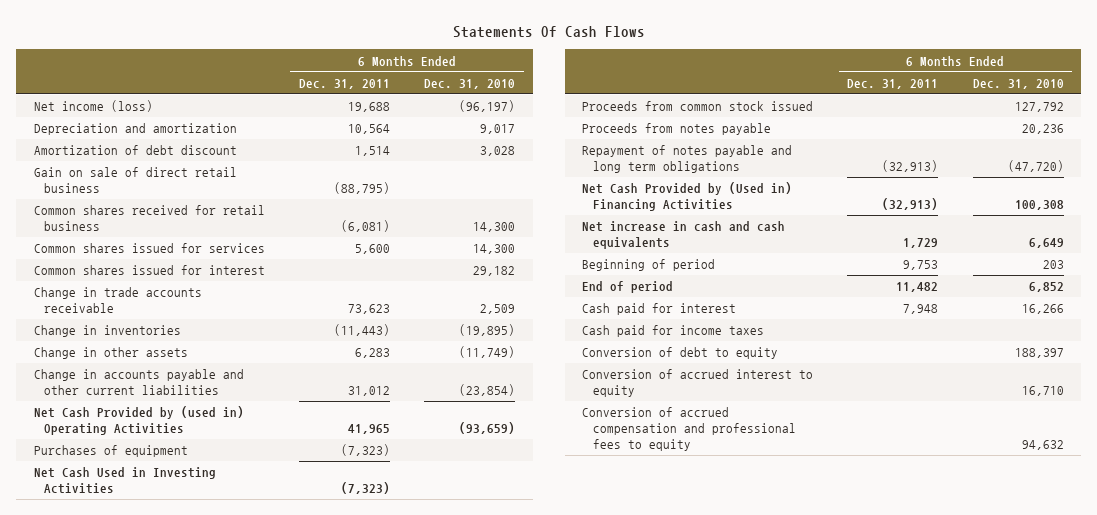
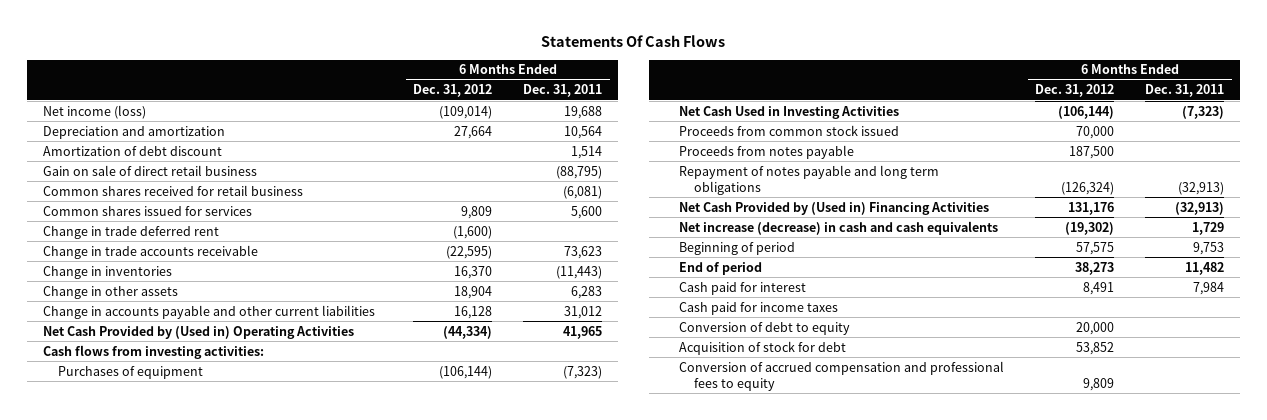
- | 6 Months Ended Dec. 31, 2011 | 6 Months Ended Dec. 31, 2010
+ | 6 Months Ended Dec. 31, 2012 | 6 Months Ended Dec. 31, 2011
- Common shares issued for interest | | 29,182
+ Change in trade deferred rent | (1,600) |
- Net Cash Provided by (used in) Operating Activities | 41,965 | (93,659)
+ Net Cash Provided by (Used in) Operating Activities | (44,334) | 41,965
+ Cash flows from investing activities:
- Net increase in cash and cash equivalents | 1,729 | 6,649
+ Net increase (decrease) in cash and cash equivalents | (19,302) | 1,729
- Cash paid for interest | 7,948 | 16,266
+ Cash paid for interest | 8,491 | 7,984
- Conversion of accrued interest to equity | | 16,710
+ Acquisition of stock for debt | 53,852 |

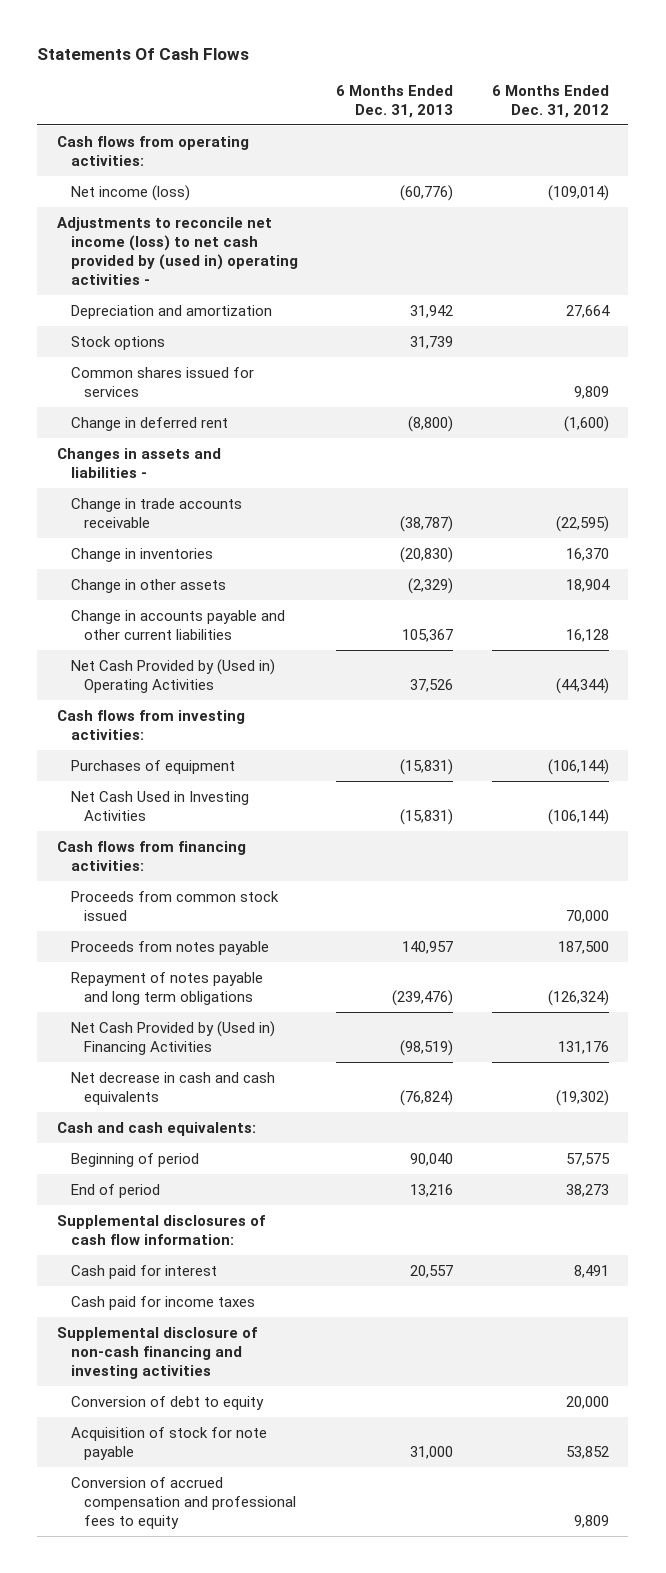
- | 6 Months Ended Dec. 31, 2012 | 6 Months Ended Dec. 31, 2011
+ | 6 Months Ended Dec. 31, 2013 | 6 Months Ended Dec. 31, 2012
+ Cash flows from operating activities:
+ Adjustments to reconcile net income (loss) to net cash provided by (used in) operating activities -
- Amortization of debt discount | | 1,514
- Gain on sale of direct retail business | | (88,795)
- Common shares received for retail business | | (6,081)
+ Stock options | 31,739 |
- Change in trade deferred rent | (1,600) |
+ Change in deferred rent | (8,800) | (1,600)
+ Changes in assets and liabilities -
- Net Cash Provided by (Used in) Operating Activities | (44,334) | 41,965
+ Net Cash Provided by (Used in) Operating Activities | 37,526 | (44,344)
+ Cash flows from financing activities:
- Net increase (decrease) in cash and cash equivalents | (19,302) | 1,729
+ Net decrease in cash and cash equivalents | (76,824) | (19,302)
+ Cash and cash equivalents:
+ Supplemental disclosures of cash flow information:
+ Supplemental disclosure of non-cash financing and investing activities
- Acquisition of stock for debt | 53,852 |
+ Acquisition of stock for note payable | 31,000 | 53,852

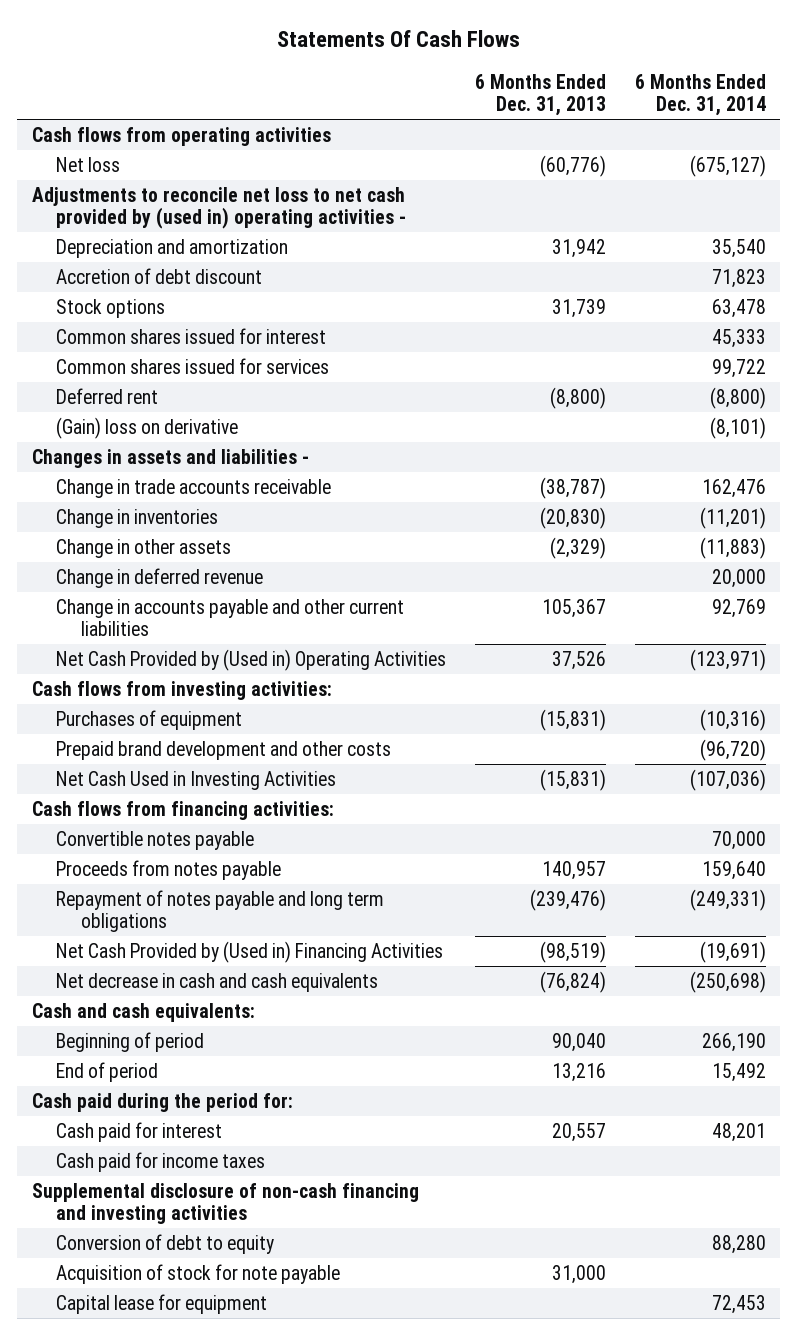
- | 6 Months Ended Dec. 31, 2013 | 6 Months Ended Dec. 31, 2012
+ | 6 Months Ended Dec. 31, 2013 | 6 Months Ended Dec. 31, 2014
- Cash flows from operating activities:
- Net income (loss) | (60,776) | (109,014)
- Adjustments to reconcile net income (loss) to net cash provided by (used in) operating activities -
+ Cash flows from operating activities
+ Net loss | (60,776) | (675,127)
+ Adjustments to reconcile net loss to net cash provided by (used in) operating activities -
+ Accretion of debt discount | | 71,823
+ Common shares issued for interest | | 45,333
- Change in deferred rent | (8,800) | (1,600)
+ Deferred rent | (8,800) | (8,800)
+ (Gain) loss on derivative | | (8,101)
+ Change in deferred revenue | | 20,000
+ Prepaid brand development and other costs | | (96,720)
- Proceeds from common stock issued | | 70,000
+ Convertible notes payable | | 70,000
- Supplemental disclosures of cash flow information:
+ Cash paid during the period for:
- Conversion of accrued compensation and professional fees to equity | | 9,809
+ Capital lease for equipment | | 72,453

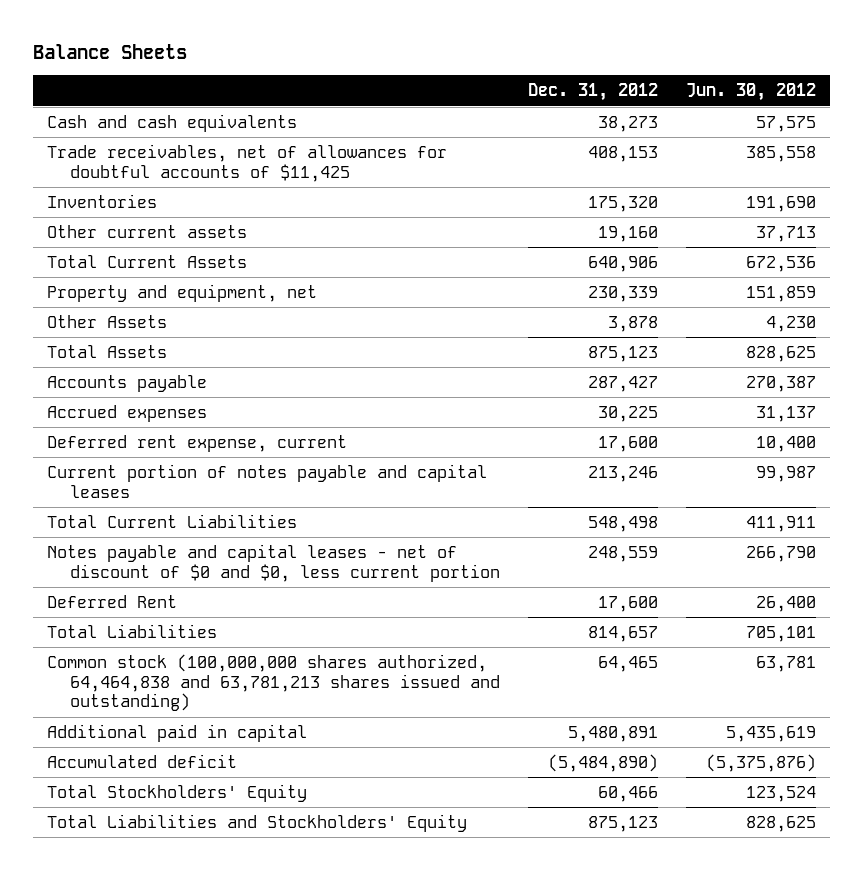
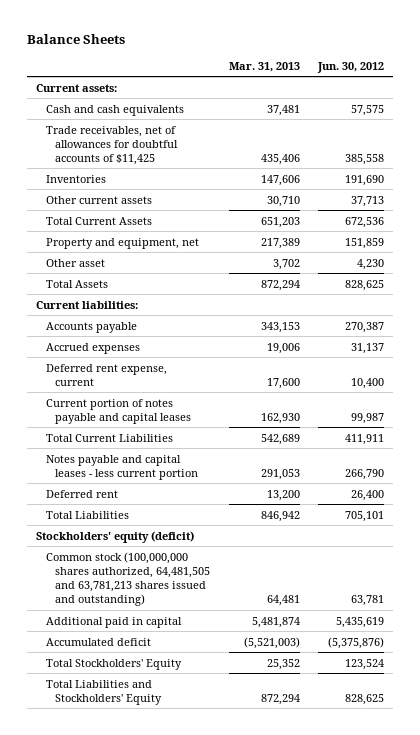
- | Dec. 31, 2012 | Jun. 30, 2012
+ | Mar. 31, 2013 | Jun. 30, 2012
+ Current assets:
- Other Assets | 3,878 | 4,230
+ Other asset | 3,702 | 4,230
+ Current liabilities:
- Notes payable and capital leases - net of discount of $0 and $0, less current portion | 248,559 | 266,790
- Deferred Rent | 17,600 | 26,400
+ Notes payable and capital leases - less current portion | 291,053 | 266,790
+ Deferred rent | 13,200 | 26,400
- Common stock (100,000,000 shares authorized, 64,464,838 and 63,781,213 shares issued and outstanding) | 64,465 | 63,781
+ Stockholders' equity (deficit)
+ Common stock (100,000,000 shares authorized, 64,481,505 and 63,781,213 shares issued and outstanding) | 64,481 | 63,781

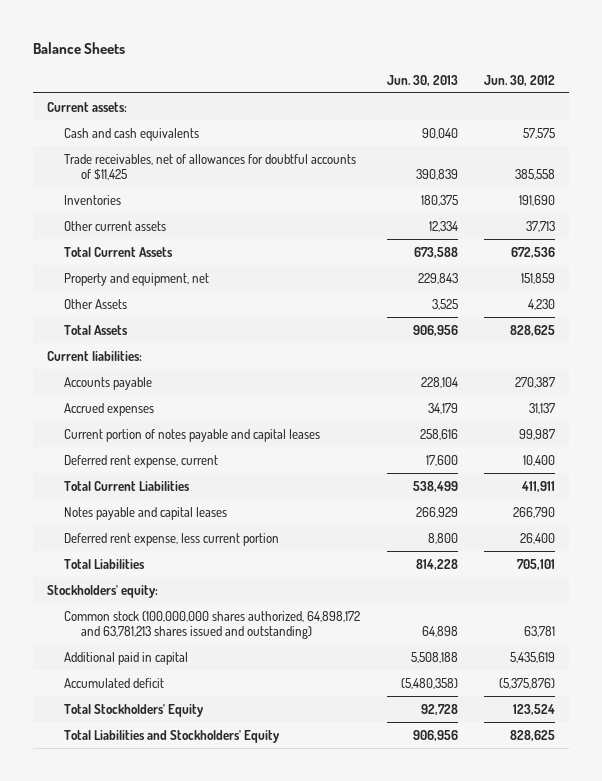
- | Mar. 31, 2013 | Jun. 30, 2012
+ | Jun. 30, 2013 | Jun. 30, 2012
- Other asset | 3,702 | 4,230
+ Other Assets | 3,525 | 4,230
moved down: Deferred rent expense, current | 17,600 | 10,400
- Notes payable and capital leases - less current portion | 291,053 | 266,790
- Deferred rent | 13,200 | 26,400
+ Notes payable and capital leases | 266,929 | 266,790
+ Deferred rent expense, less current portion | 8,800 | 26,400
- Stockholders' equity (deficit)
- Common stock (100,000,000 shares authorized, 64,481,505 and 63,781,213 shares issued and outstanding) | 64,481 | 63,781
+ Stockholders' equity:
+ Common stock (100,000,000 shares authorized, 64,898,172 and 63,781,213 shares issued and outstanding) | 64,898 | 63,781

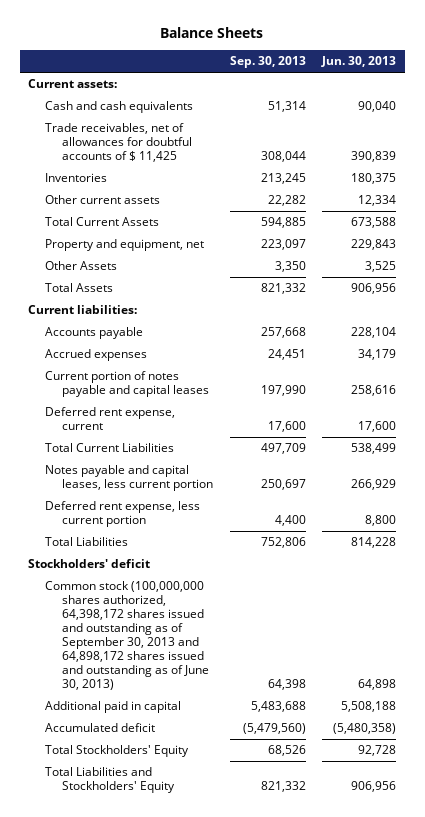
- | Jun. 30, 2013 | Jun. 30, 2012
+ | Sep. 30, 2013 | Jun. 30, 2013
- Trade receivables, net of allowances for doubtful accounts of $11,425 | 390,839 | 385,558
+ Trade receivables, net of allowances for doubtful accounts of $ 11,425 | 308,044 | 390,839
- Notes payable and capital leases | 266,929 | 266,790
+ Notes payable and capital leases, less current portion | 250,697 | 266,929
- Stockholders' equity:
- Common stock (100,000,000 shares authorized, 64,898,172 and 63,781,213 shares issued and outstanding) | 64,898 | 63,781
+ Stockholders' deficit
+ Common stock (100,000,000 shares authorized, 64,398,172 shares issued and outstanding as of September 30, 2013 and 64,898,172 shares issued and outstanding as of June 30, 2013) | 64,398 | 64,898

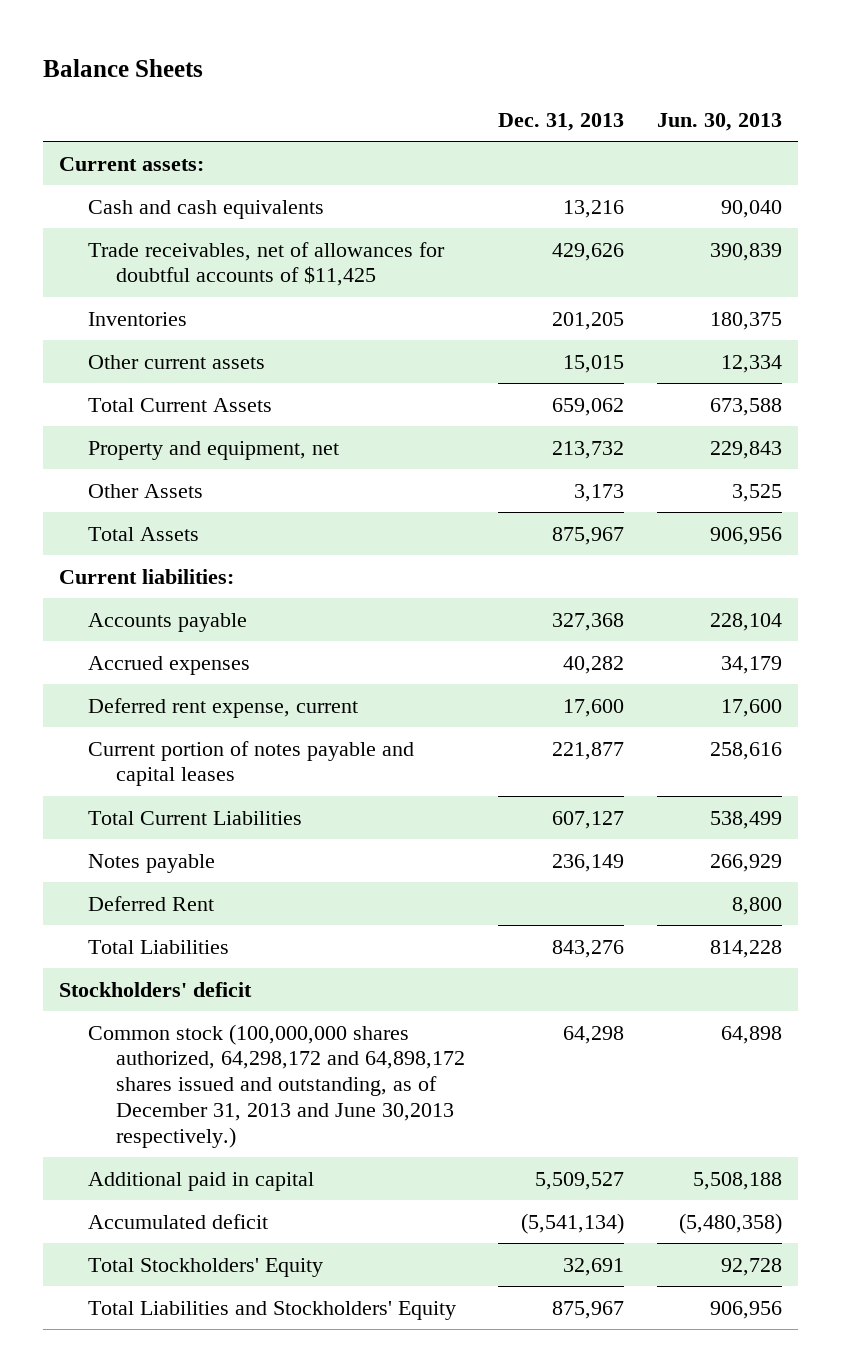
- | Sep. 30, 2013 | Jun. 30, 2013
+ | Dec. 31, 2013 | Jun. 30, 2013
- Trade receivables, net of allowances for doubtful accounts of $ 11,425 | 308,044 | 390,839
+ Trade receivables, net of allowances for doubtful accounts of $11,425 | 429,626 | 390,839
moved down: Current portion of notes payable and capital leases | 221,877 | 258,616
- Notes payable and capital leases, less current portion | 250,697 | 266,929
- Deferred rent expense, less current portion | 4,400 | 8,800
+ Notes payable | 236,149 | 266,929
+ Deferred Rent | | 8,800
- Common stock (100,000,000 shares authorized, 64,398,172 shares issued and outstanding as of September 30, 2013 and 64,898,172 shares issued and outstanding as of June 30, 2013) | 64,398 | 64,898
+ Common stock (100,000,000 shares authorized, 64,298,172 and 64,898,172 shares issued and outstanding, as of December 31, 2013 and June 30,2013 respectively.) | 64,298 | 64,898

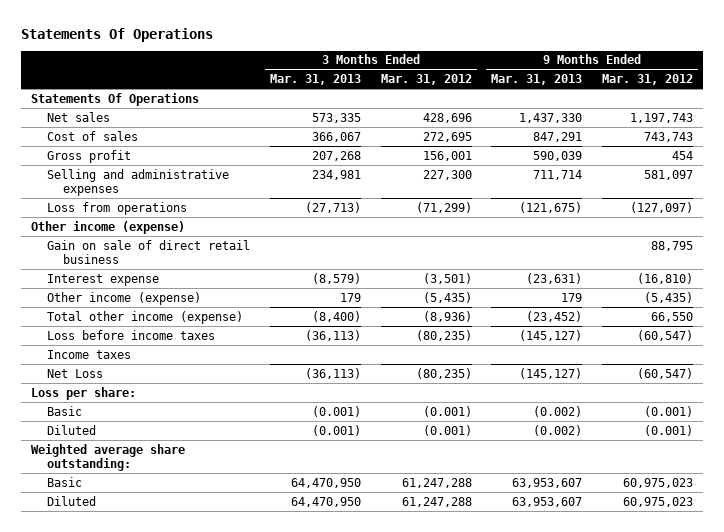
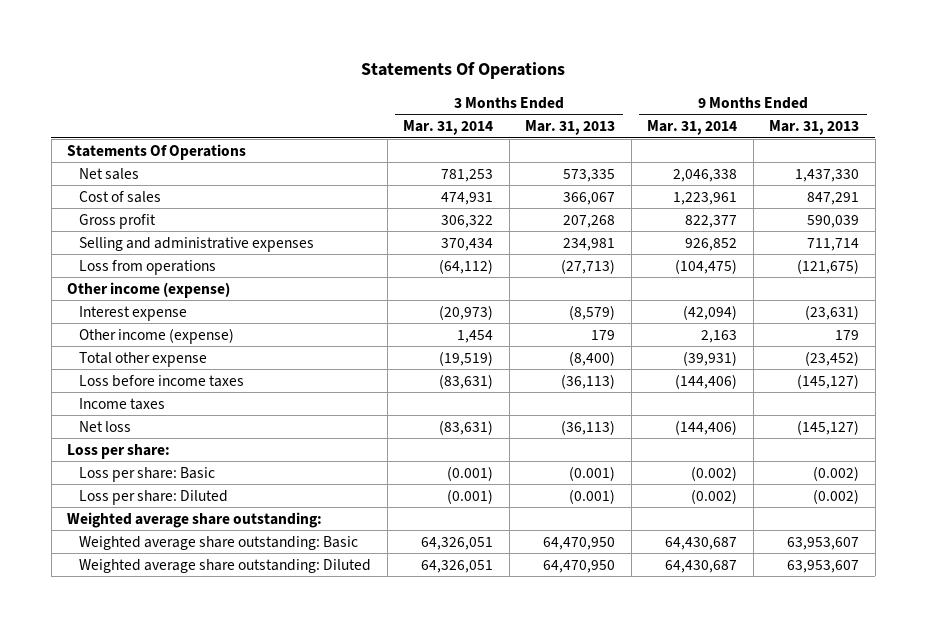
- | 3 Months Ended Mar. 31, 2013 | 3 Months Ended Mar. 31, 2012 | 9 Months Ended Mar. 31, 2013 | 9 Months Ended Mar. 31, 2012
+ | 3 Months Ended Mar. 31, 2014 | 3 Months Ended Mar. 31, 2013 | 9 Months Ended Mar. 31, 2014 | 9 Months Ended Mar. 31, 2013
- Gain on sale of direct retail business | | | | 88,795
- Total other income (expense) | (8,400) | (8,936) | (23,452) | 66,550
+ Total other expense | (19,519) | (8,400) | (39,931) | (23,452)
- Net Loss | (36,113) | (80,235) | (145,127) | (60,547)
+ Net loss | (83,631) | (36,113) | (144,406) | (145,127)
- Basic | (0.001) | (0.001) | (0.002) | (0.001)
- Diluted | (0.001) | (0.001) | (0.002) | (0.001)
+ Loss per share: Basic | (0.001) | (0.001) | (0.002) | (0.002)
+ Loss per share: Diluted | (0.001) | (0.001) | (0.002) | (0.002)
- Basic | 64,470,950 | 61,247,288 | 63,953,607 | 60,975,023
- Diluted | 64,470,950 | 61,247,288 | 63,953,607 | 60,975,023
+ Weighted average share outstanding: Basic | 64,326,051 | 64,470,950 | 64,430,687 | 63,953,607
+ Weighted average share outstanding: Diluted | 64,326,051 | 64,470,950 | 64,430,687 | 63,953,607

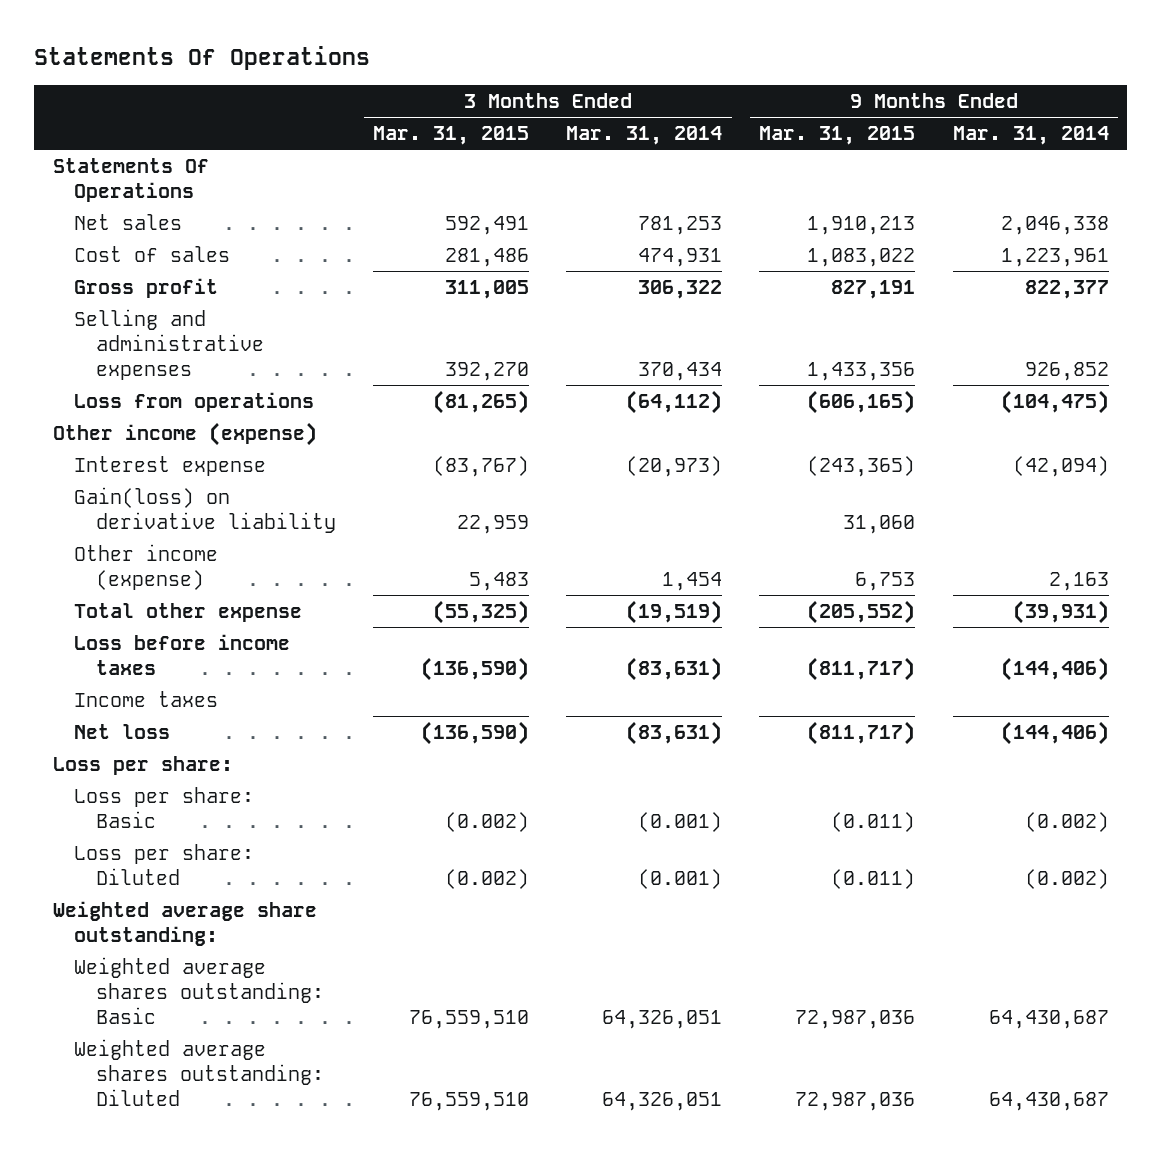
- | 3 Months Ended Mar. 31, 2014 | 3 Months Ended Mar. 31, 2013 | 9 Months Ended Mar. 31, 2014 | 9 Months Ended Mar. 31, 2013
+ | 3 Months Ended Mar. 31, 2015 | 3 Months Ended Mar. 31, 2014 | 9 Months Ended Mar. 31, 2015 | 9 Months Ended Mar. 31, 2014
+ Gain(loss) on derivative liability | 22,959 | | 31,060 |
- Weighted average share outstanding: Basic | 64,326,051 | 64,470,950 | 64,430,687 | 63,953,607
- Weighted average share outstanding: Diluted | 64,326,051 | 64,470,950 | 64,430,687 | 63,953,607
+ Weighted average shares outstanding: Basic | 76,559,510 | 64,326,051 | 72,987,036 | 64,430,687
+ Weighted average shares outstanding: Diluted | 76,559,510 | 64,326,051 | 72,987,036 | 64,430,687

